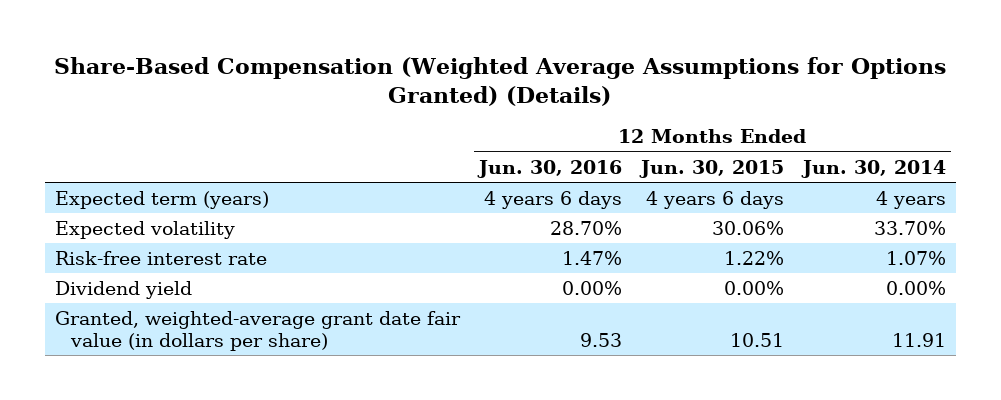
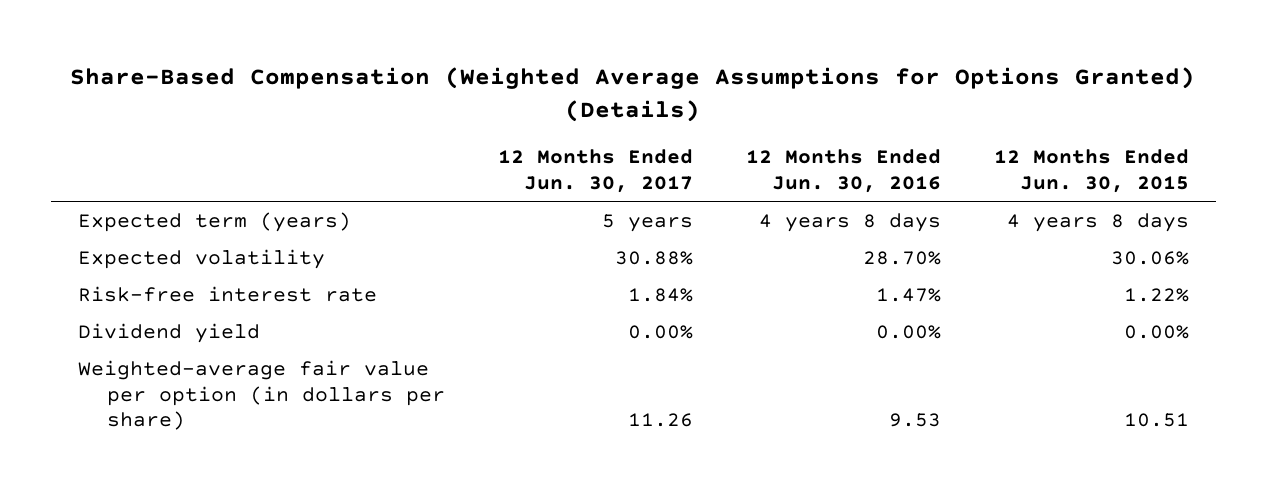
- | 12 Months Ended Jun. 30, 2016 | 12 Months Ended Jun. 30, 2015 | 12 Months Ended Jun. 30, 2014
+ | 12 Months Ended Jun. 30, 2017 | 12 Months Ended Jun. 30, 2016 | 12 Months Ended Jun. 30, 2015
- Expected term (years) | 4 years 6 days | 4 years 6 days | 4 years
+ Expected term (years) | 5 years | 4 years 8 days | 4 years 8 days
- Granted, weighted-average grant date fair value (in dollars per share) | 9.53 | 10.51 | 11.91
+ Weighted-average fair value per option (in dollars per share) | 11.26 | 9.53 | 10.51

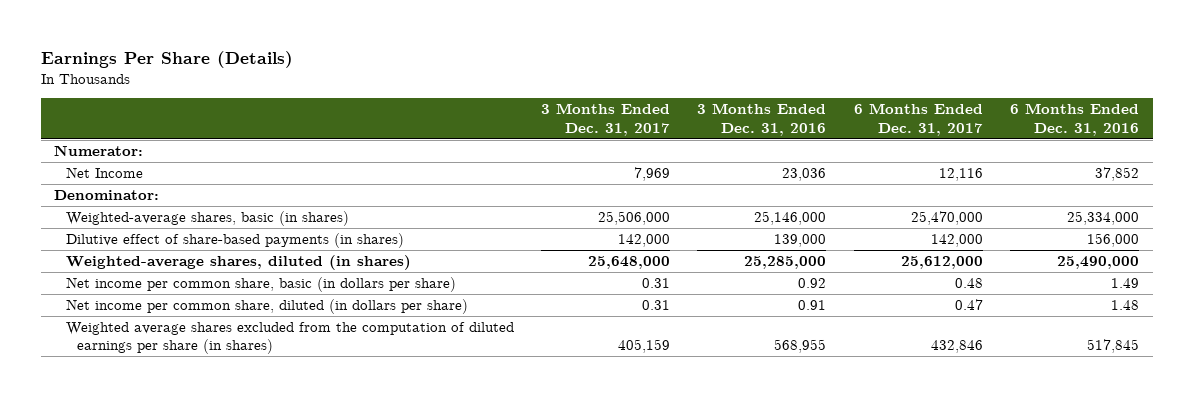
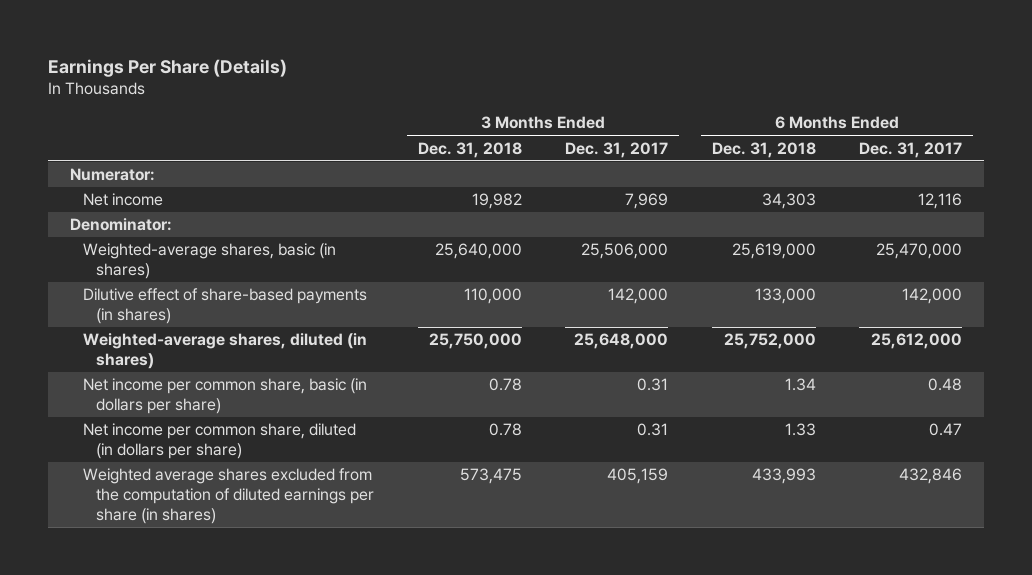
- | 3 Months Ended Dec. 31, 2017 | 3 Months Ended Dec. 31, 2016 | 6 Months Ended Dec. 31, 2017 | 6 Months Ended Dec. 31, 2016
+ | 3 Months Ended Dec. 31, 2018 | 3 Months Ended Dec. 31, 2017 | 6 Months Ended Dec. 31, 2018 | 6 Months Ended Dec. 31, 2017
- Net Income | 7,969 | 23,036 | 12,116 | 37,852
+ Net income | 19,982 | 7,969 | 34,303 | 12,116

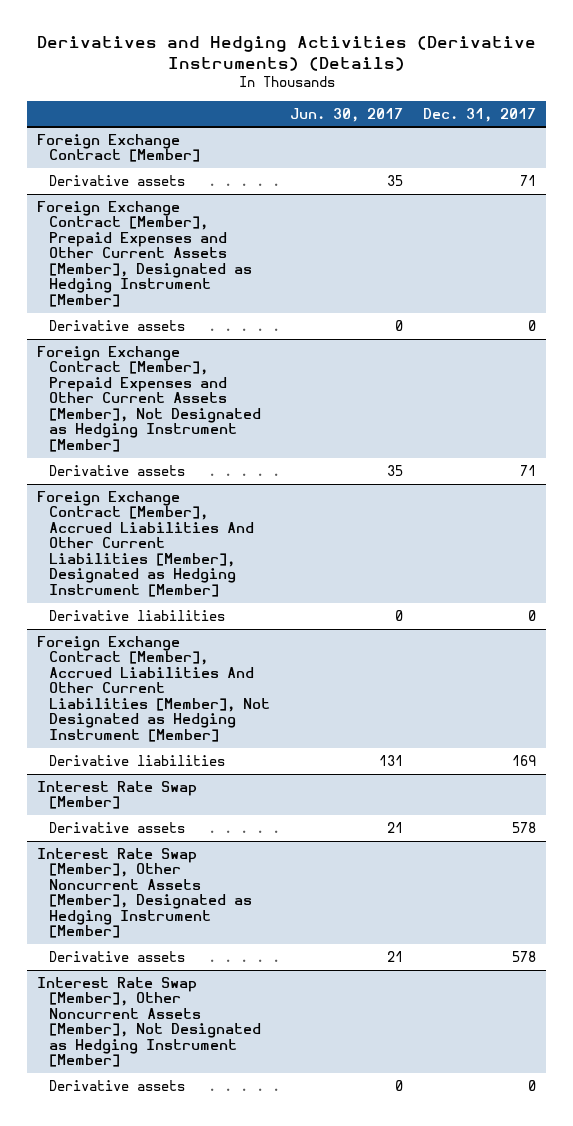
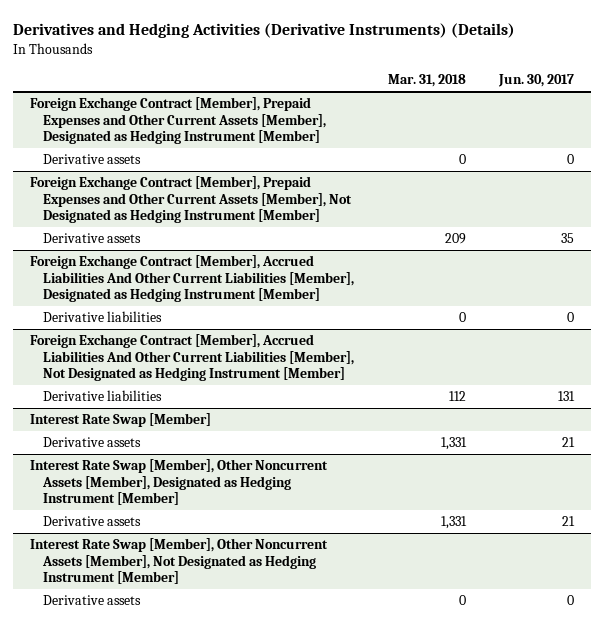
- | Jun. 30, 2017 | Dec. 31, 2017
+ | Mar. 31, 2018 | Jun. 30, 2017
- Foreign Exchange Contract [Member]
- Derivative assets | 35 | 71

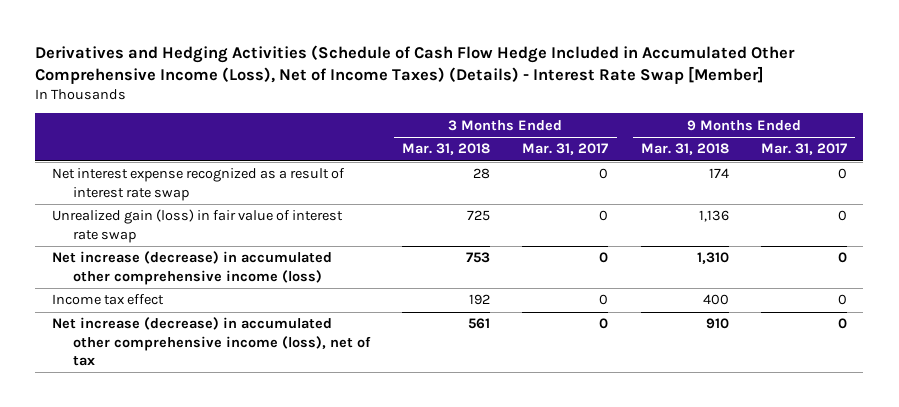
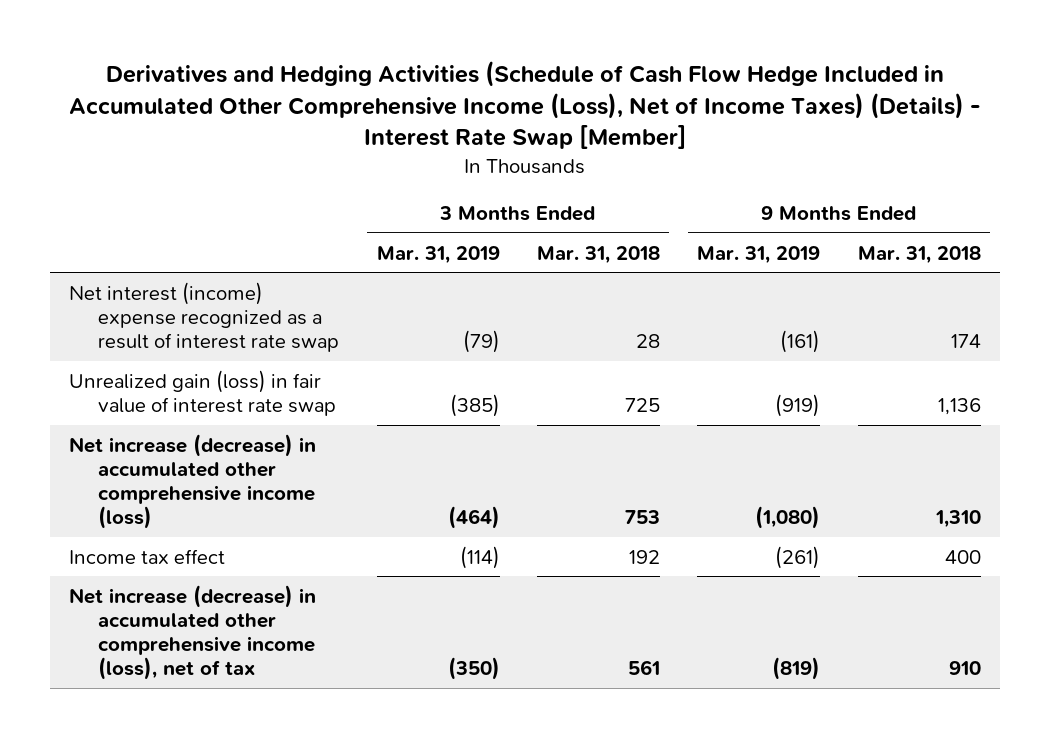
- | 3 Months Ended Mar. 31, 2018 | 3 Months Ended Mar. 31, 2017 | 9 Months Ended Mar. 31, 2018 | 9 Months Ended Mar. 31, 2017
+ | 3 Months Ended Mar. 31, 2019 | 3 Months Ended Mar. 31, 2018 | 9 Months Ended Mar. 31, 2019 | 9 Months Ended Mar. 31, 2018
- Net interest expense recognized as a result of interest rate swap | 28 | 0 | 174 | 0
+ Net interest (income) expense recognized as a result of interest rate swap | (79) | 28 | (161) | 174

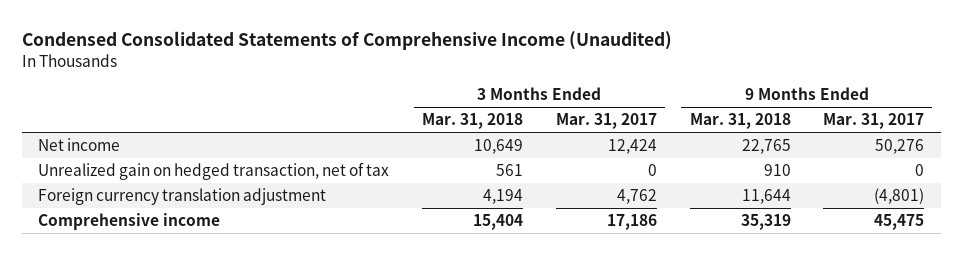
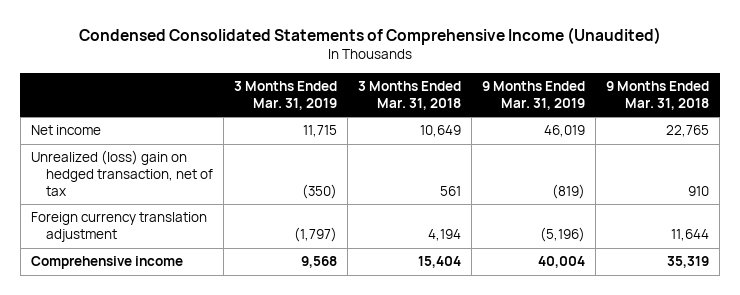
- | 3 Months Ended Mar. 31, 2018 | 3 Months Ended Mar. 31, 2017 | 9 Months Ended Mar. 31, 2018 | 9 Months Ended Mar. 31, 2017
+ | 3 Months Ended Mar. 31, 2019 | 3 Months Ended Mar. 31, 2018 | 9 Months Ended Mar. 31, 2019 | 9 Months Ended Mar. 31, 2018
- Unrealized gain on hedged transaction, net of tax | 561 | 0 | 910 | 0
+ Unrealized (loss) gain on hedged transaction, net of tax | (350) | 561 | (819) | 910

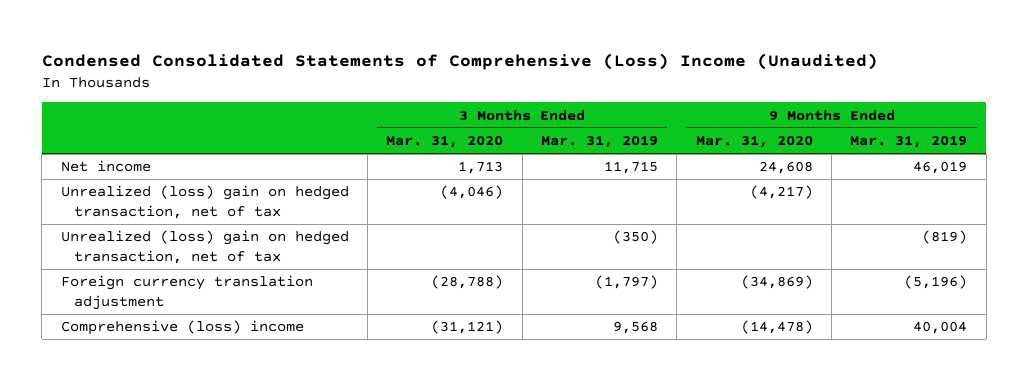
- Condensed Consolidated Statements of Comprehensive Income (Unaudited)
+ Condensed Consolidated Statements of Comprehensive (Loss) Income (Unaudited)
- | 3 Months Ended Mar. 31, 2019 | 3 Months Ended Mar. 31, 2018 | 9 Months Ended Mar. 31, 2019 | 9 Months Ended Mar. 31, 2018
+ | 3 Months Ended Mar. 31, 2020 | 3 Months Ended Mar. 31, 2019 | 9 Months Ended Mar. 31, 2020 | 9 Months Ended Mar. 31, 2019
+ Unrealized (loss) gain on hedged transaction, net of tax | (4,046) | | (4,217) |
- Comprehensive income | 9,568 | 15,404 | 40,004 | 35,319
+ Comprehensive (loss) income | (31,121) | 9,568 | (14,478) | 40,004

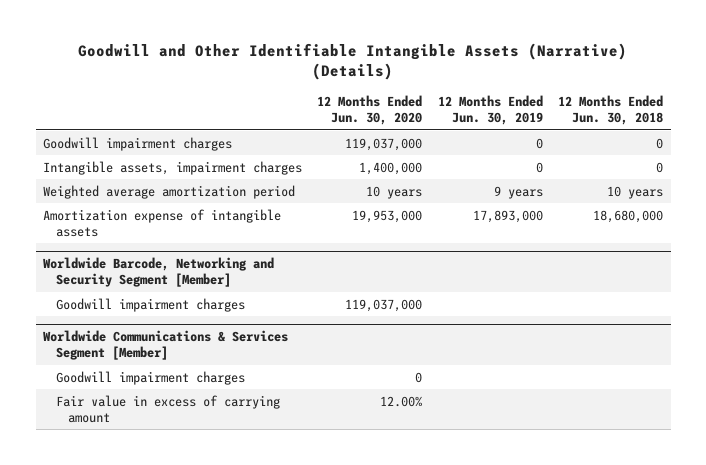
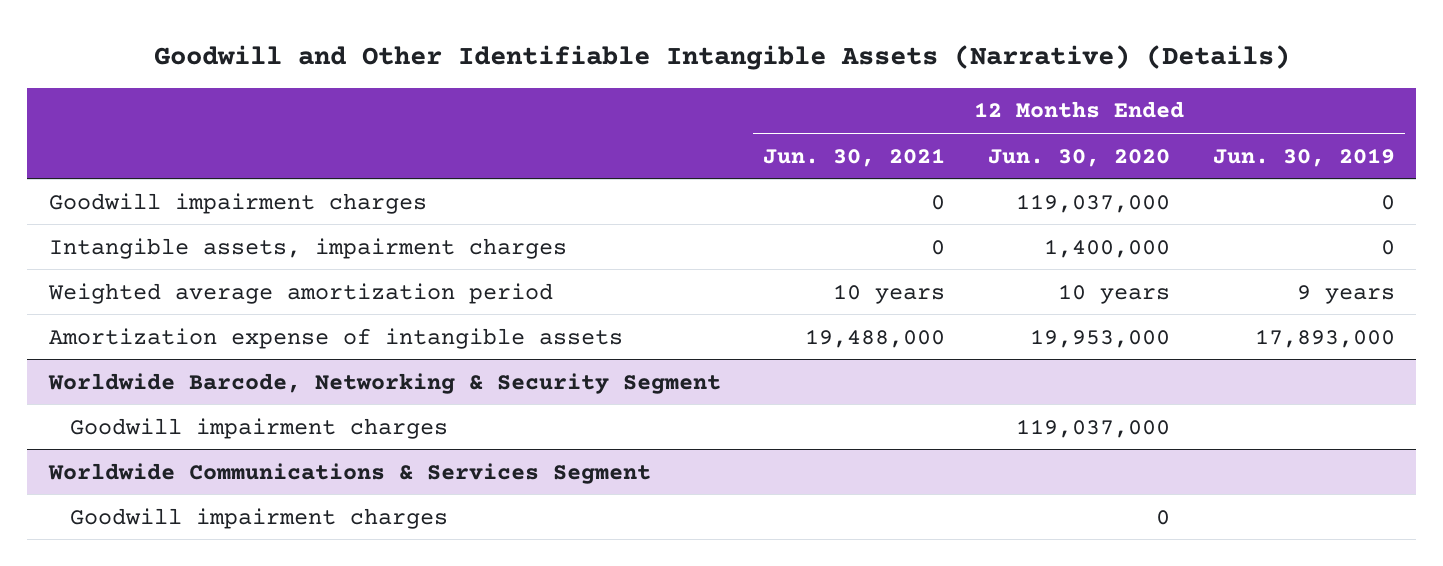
- | 12 Months Ended Jun. 30, 2020 | 12 Months Ended Jun. 30, 2019 | 12 Months Ended Jun. 30, 2018
+ | 12 Months Ended Jun. 30, 2021 | 12 Months Ended Jun. 30, 2020 | 12 Months Ended Jun. 30, 2019
- Worldwide Barcode, Networking and Security Segment [Member]
+ Worldwide Barcode, Networking & Security Segment
- Worldwide Communications & Services Segment [Member]
+ Worldwide Communications & Services Segment
- Fair value in excess of carrying amount | 12.00% | |

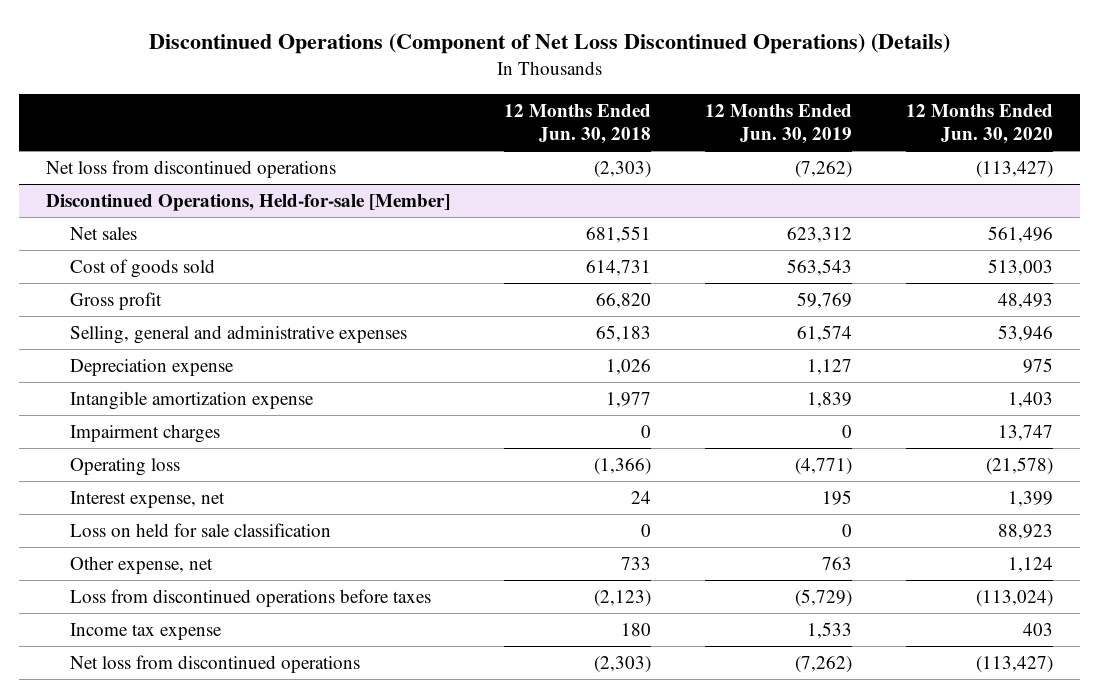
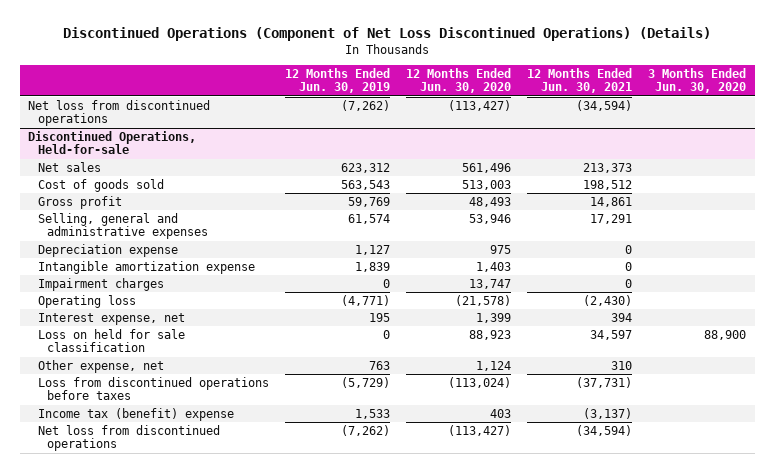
- | 12 Months Ended Jun. 30, 2018 | 12 Months Ended Jun. 30, 2019 | 12 Months Ended Jun. 30, 2020
+ | 12 Months Ended Jun. 30, 2019 | 12 Months Ended Jun. 30, 2020 | 12 Months Ended Jun. 30, 2021 | 3 Months Ended Jun. 30, 2020
- Discontinued Operations, Held-for-sale [Member]
+ Discontinued Operations, Held-for-sale
- Income tax expense | 180 | 1,533 | 403
+ Income tax (benefit) expense | 1,533 | 403 | (3,137) |

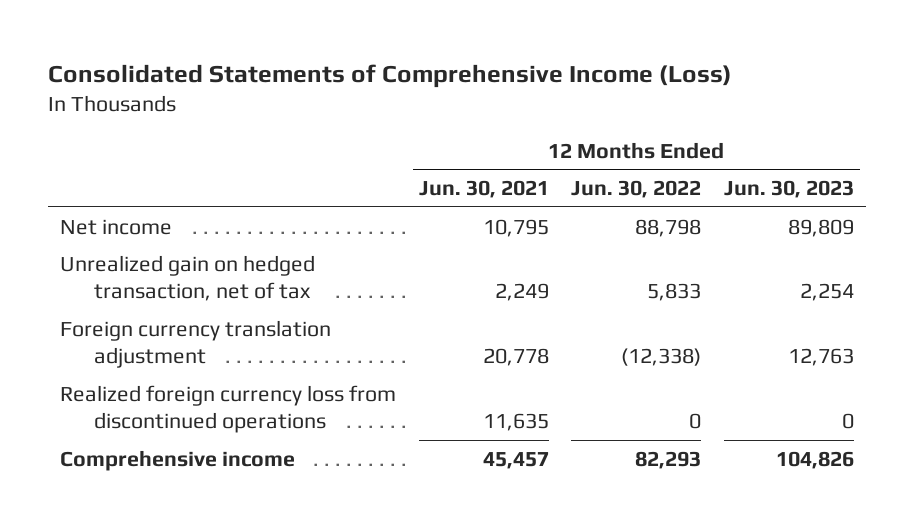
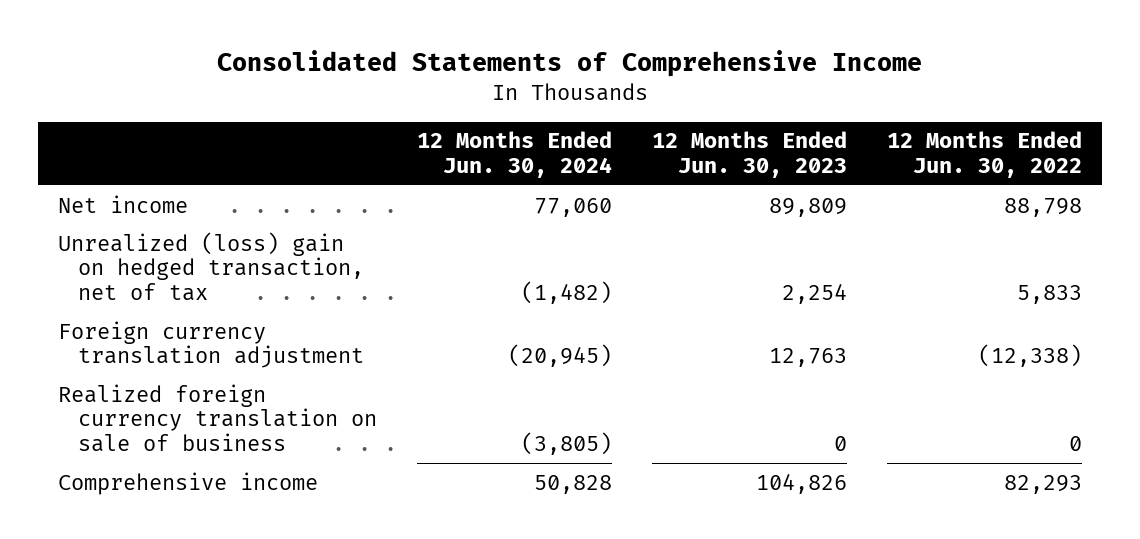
- Consolidated Statements of Comprehensive Income (Loss)
+ Consolidated Statements of Comprehensive Income
- | 12 Months Ended Jun. 30, 2021 | 12 Months Ended Jun. 30, 2022 | 12 Months Ended Jun. 30, 2023
+ | 12 Months Ended Jun. 30, 2024 | 12 Months Ended Jun. 30, 2023 | 12 Months Ended Jun. 30, 2022
- Unrealized gain on hedged transaction, net of tax | 2,249 | 5,833 | 2,254
+ Unrealized (loss) gain on hedged transaction, net of tax | (1,482) | 2,254 | 5,833
- Realized foreign currency loss from discontinued operations | 11,635 | 0 | 0
+ Realized foreign currency translation on sale of business | (3,805) | 0 | 0

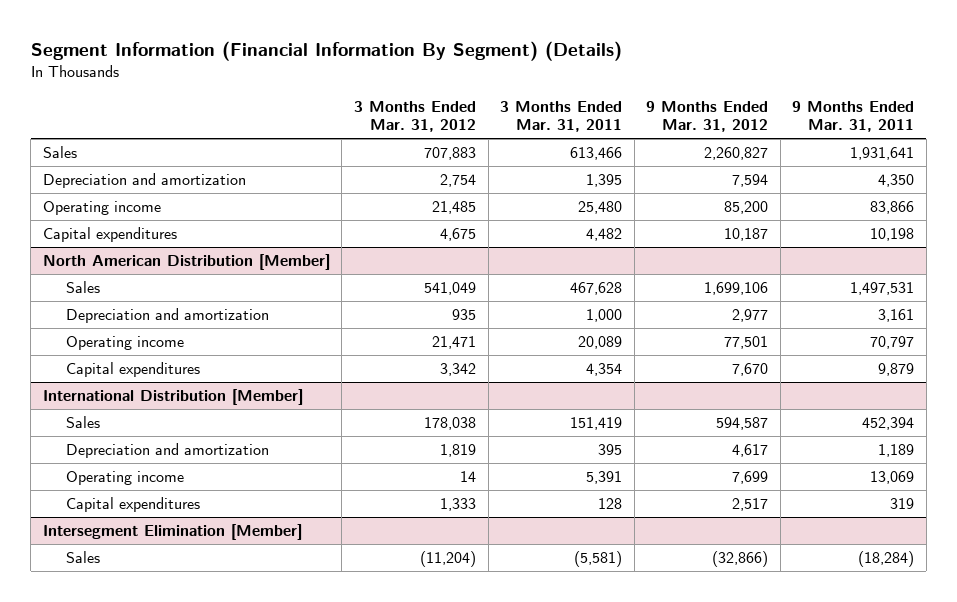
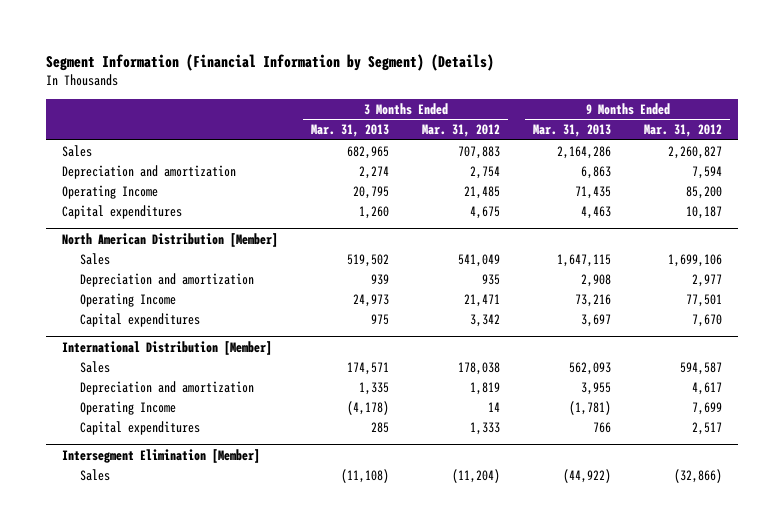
- Segment Information (Financial Information By Segment) (Details)
+ Segment Information (Financial Information by Segment) (Details)
- | 3 Months Ended Mar. 31, 2012 | 3 Months Ended Mar. 31, 2011 | 9 Months Ended Mar. 31, 2012 | 9 Months Ended Mar. 31, 2011
+ | 3 Months Ended Mar. 31, 2013 | 3 Months Ended Mar. 31, 2012 | 9 Months Ended Mar. 31, 2013 | 9 Months Ended Mar. 31, 2012
- Operating income | 21,485 | 25,480 | 85,200 | 83,866
+ Operating Income | 20,795 | 21,485 | 71,435 | 85,200
@ North American Distribution [Member]
- Operating income | 21,471 | 20,089 | 77,501 | 70,797
+ Operating Income | 24,973 | 21,471 | 73,216 | 77,501
@ International Distribution [Member]
- Operating income | 14 | 5,391 | 7,699 | 13,069
+ Operating Income | (4,178) | 14 | (1,781) | 7,699

